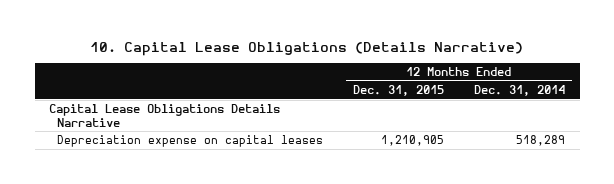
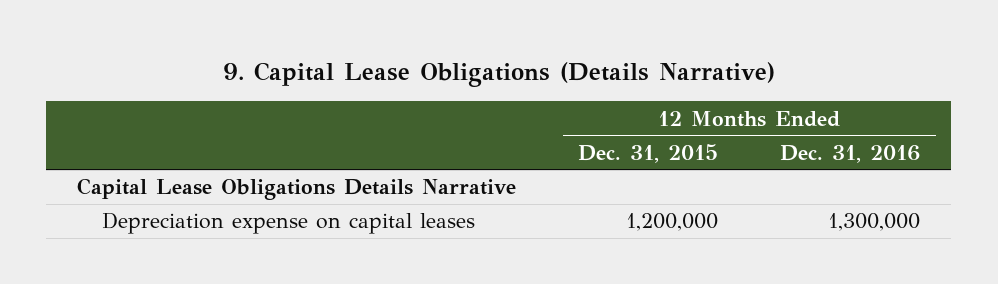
- 10. Capital Lease Obligations (Details Narrative)
+ 9. Capital Lease Obligations (Details Narrative)
- | 12 Months Ended Dec. 31, 2015 | 12 Months Ended Dec. 31, 2014
+ | 12 Months Ended Dec. 31, 2015 | 12 Months Ended Dec. 31, 2016
- Depreciation expense on capital leases | 1,210,905 | 518,289
+ Depreciation expense on capital leases | 1,200,000 | 1,300,000

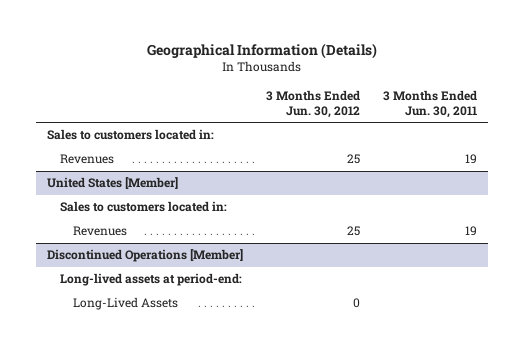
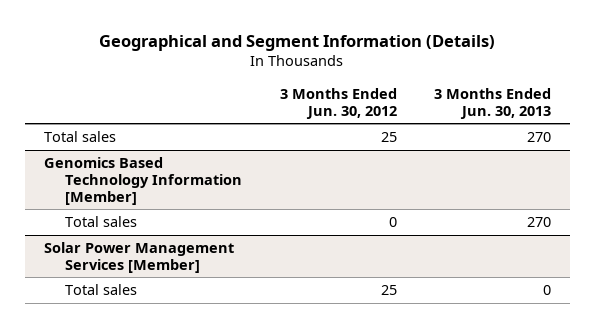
- Geographical Information (Details)
+ Geographical and Segment Information (Details)
- | 3 Months Ended Jun. 30, 2012 | 3 Months Ended Jun. 30, 2011
+ | 3 Months Ended Jun. 30, 2012 | 3 Months Ended Jun. 30, 2013
- Sales to customers located in:
- Revenues | 25 | 19
- United States [Member]
- Sales to customers located in:
- Revenues | 25 | 19
- Discontinued Operations [Member]
- Long-lived assets at period-end:
- Long-Lived Assets | 0 |
+ Total sales | 25 | 270
+ Genomics Based Technology Information [Member]
+ Total sales | 0 | 270
+ Solar Power Management Services [Member]
+ Total sales | 25 | 0

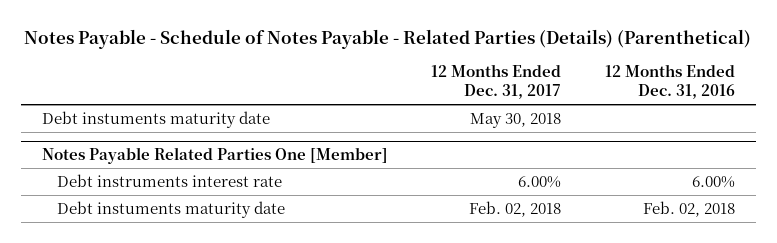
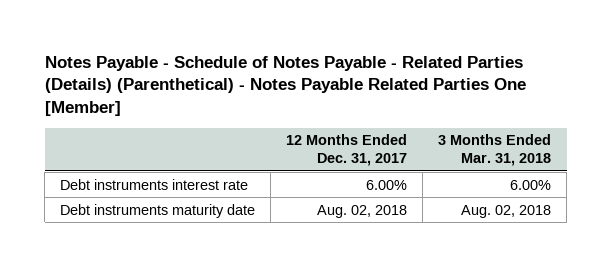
- Notes Payable - Schedule of Notes Payable - Related Parties (Details) (Parenthetical)
+ Notes Payable - Schedule of Notes Payable - Related Parties (Details) (Parenthetical) - Notes Payable Related Parties One [Member]
- | 12 Months Ended Dec. 31, 2017 | 12 Months Ended Dec. 31, 2016
+ | 12 Months Ended Dec. 31, 2017 | 3 Months Ended Mar. 31, 2018
- Debt instuments maturity date | May 30, 2018 |
- Notes Payable Related Parties One [Member]
- Debt instuments maturity date | Feb. 02, 2018 | Feb. 02, 2018
+ Debt instruments maturity date | Aug. 02, 2018 | Aug. 02, 2018

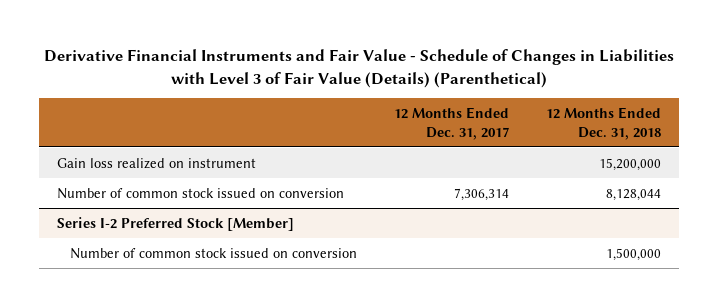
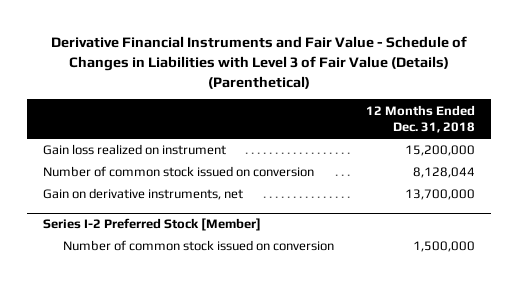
- | 12 Months Ended Dec. 31, 2017 | 12 Months Ended Dec. 31, 2018
+ | 12 Months Ended Dec. 31, 2018
+ Gain on derivative instruments, net | 13,700,000

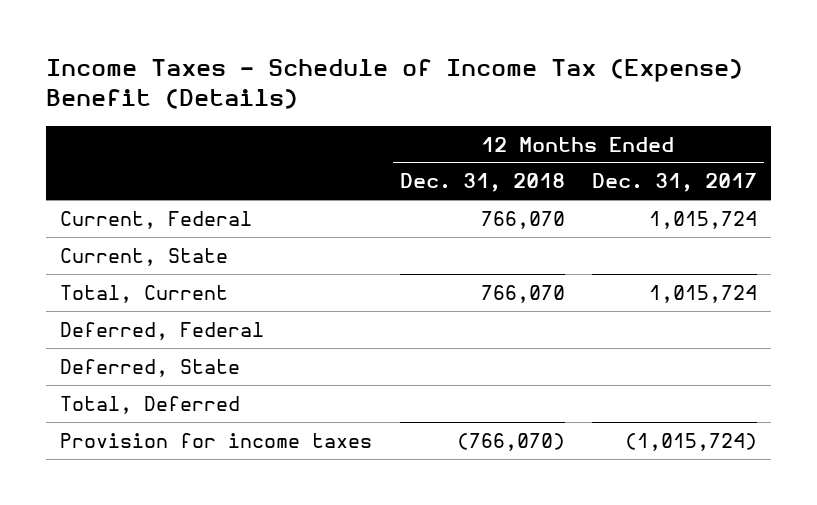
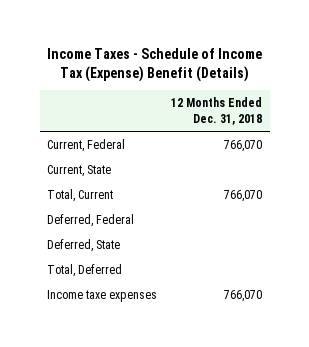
- | 12 Months Ended Dec. 31, 2018 | 12 Months Ended Dec. 31, 2017
+ | 12 Months Ended Dec. 31, 2018
- Provision for income taxes | (766,070) | (1,015,724)
+ Income taxe expenses | 766,070

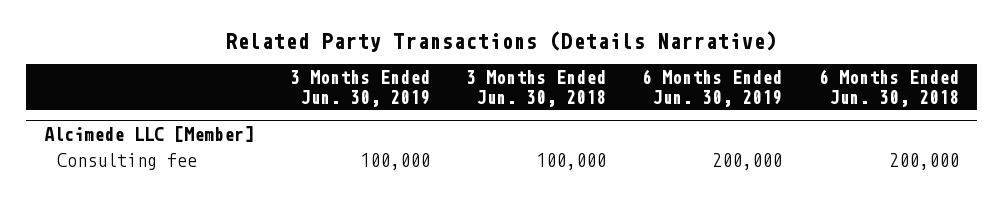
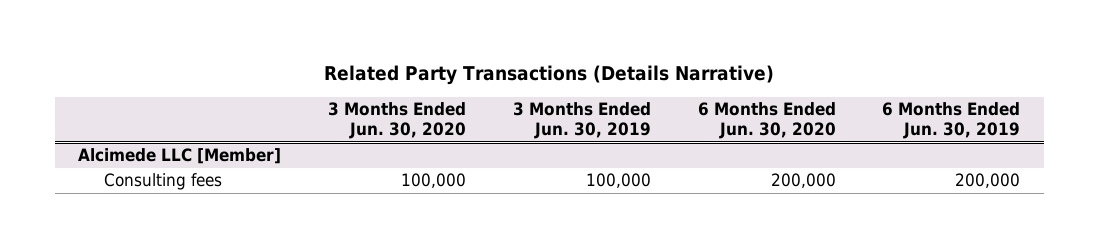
- | 3 Months Ended Jun. 30, 2019 | 3 Months Ended Jun. 30, 2018 | 6 Months Ended Jun. 30, 2019 | 6 Months Ended Jun. 30, 2018
+ | 3 Months Ended Jun. 30, 2020 | 3 Months Ended Jun. 30, 2019 | 6 Months Ended Jun. 30, 2020 | 6 Months Ended Jun. 30, 2019
@ Alcimede LLC [Member]
- Consulting fee | 100,000 | 100,000 | 200,000 | 200,000
+ Consulting fees | 100,000 | 100,000 | 200,000 | 200,000

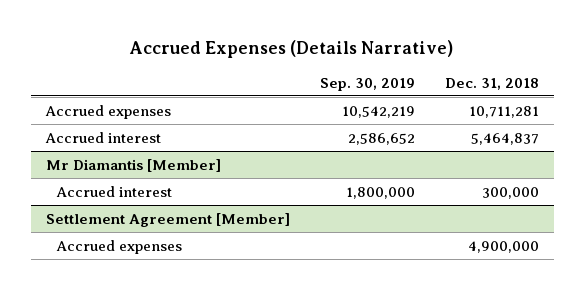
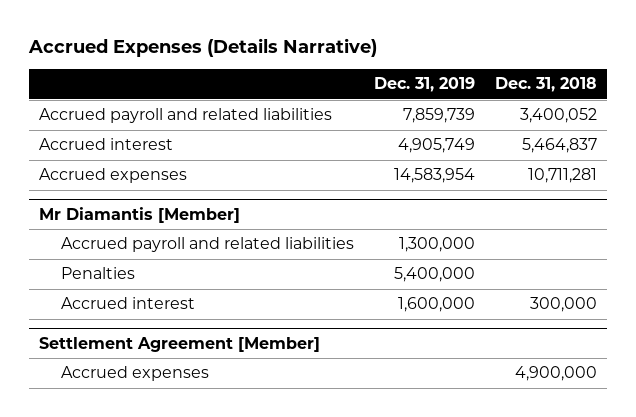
- | Sep. 30, 2019 | Dec. 31, 2018
+ | Dec. 31, 2019 | Dec. 31, 2018
+ Accrued payroll and related liabilities | 7,859,739 | 3,400,052
moved down: Accrued expenses | 14,583,954 | 10,711,281
@ Mr Diamantis [Member]
+ Accrued payroll and related liabilities | 1,300,000 |
+ Penalties | 5,400,000 |

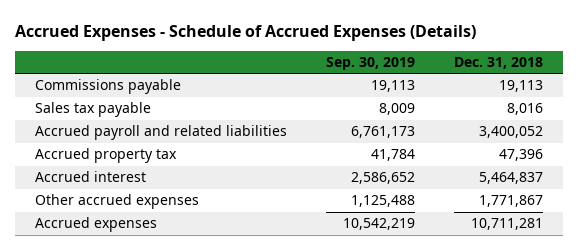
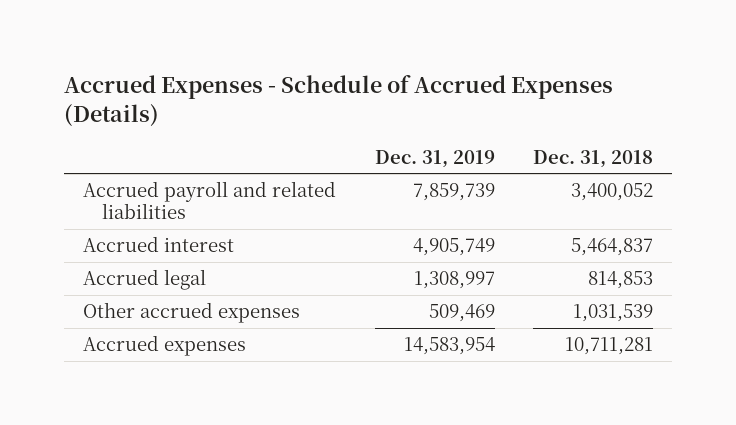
- | Sep. 30, 2019 | Dec. 31, 2018
+ | Dec. 31, 2019 | Dec. 31, 2018
- Commissions payable | 19,113 | 19,113
- Sales tax payable | 8,009 | 8,016
- Accrued property tax | 41,784 | 47,396
- Other accrued expenses | 1,125,488 | 1,771,867
+ Accrued legal | 1,308,997 | 814,853
+ Other accrued expenses | 509,469 | 1,031,539

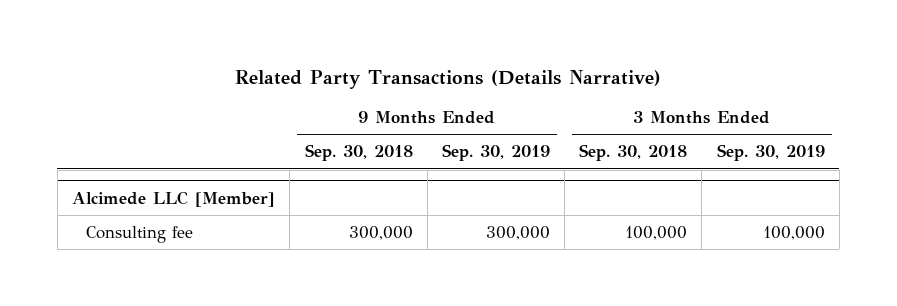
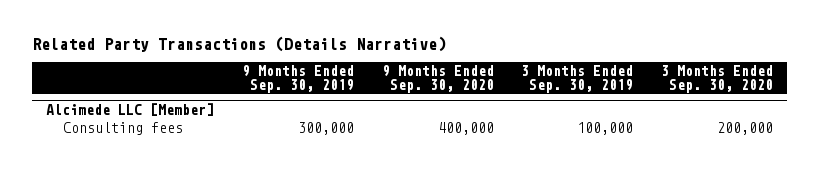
- | 9 Months Ended Sep. 30, 2018 | 9 Months Ended Sep. 30, 2019 | 3 Months Ended Sep. 30, 2018 | 3 Months Ended Sep. 30, 2019
+ | 9 Months Ended Sep. 30, 2019 | 9 Months Ended Sep. 30, 2020 | 3 Months Ended Sep. 30, 2019 | 3 Months Ended Sep. 30, 2020
@ Alcimede LLC [Member]
- Consulting fee | 300,000 | 300,000 | 100,000 | 100,000
+ Consulting fees | 300,000 | 400,000 | 100,000 | 200,000

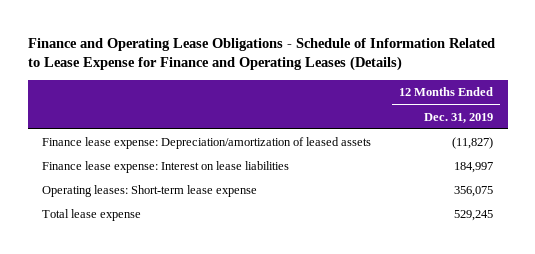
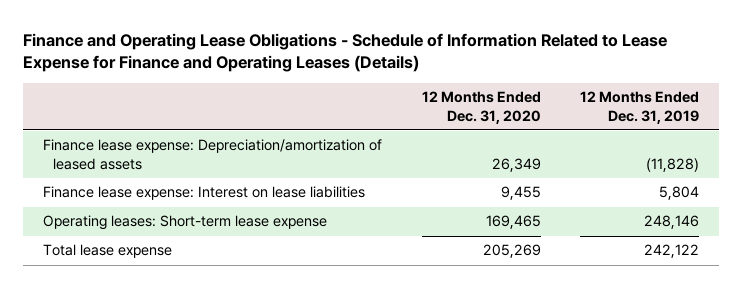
- | 12 Months Ended Dec. 31, 2019
+ | 12 Months Ended Dec. 31, 2020 | 12 Months Ended Dec. 31, 2019
- Finance lease expense: Depreciation/amortization of leased assets | (11,827)
- Finance lease expense: Interest on lease liabilities | 184,997
- Operating leases: Short-term lease expense | 356,075
- Total lease expense | 529,245
+ Finance lease expense: Depreciation/amortization of leased assets | 26,349 | (11,828)
+ Finance lease expense: Interest on lease liabilities | 9,455 | 5,804
+ Operating leases: Short-term lease expense | 169,465 | 248,146
+ Total lease expense | 205,269 | 242,122

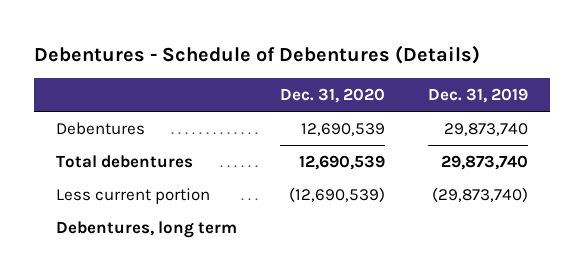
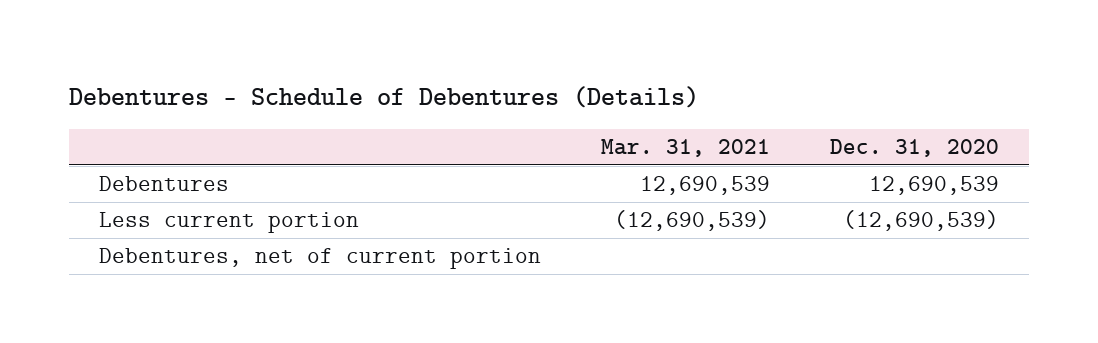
- | Dec. 31, 2020 | Dec. 31, 2019
+ | Mar. 31, 2021 | Dec. 31, 2020
- Total debentures | 12,690,539 | 29,873,740
- Debentures, long term
+ Debentures, net of current portion

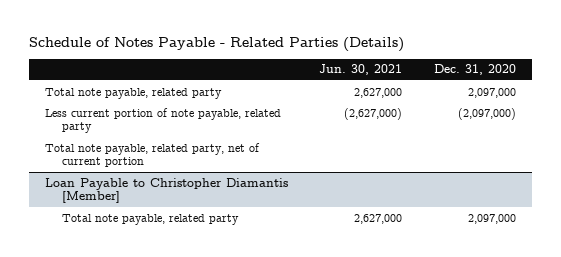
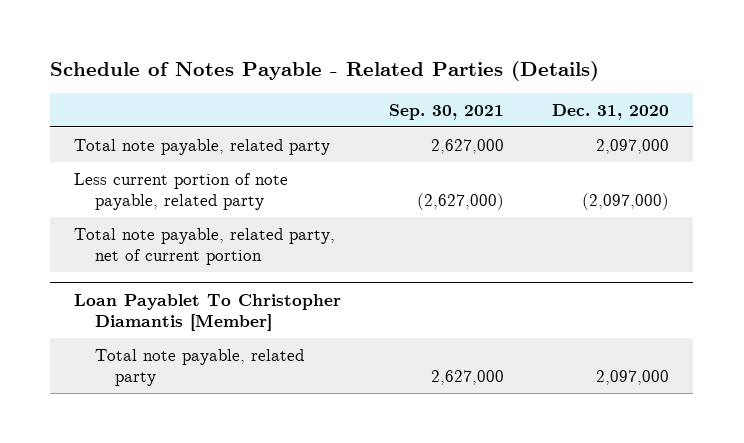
- | Jun. 30, 2021 | Dec. 31, 2020
+ | Sep. 30, 2021 | Dec. 31, 2020
- Loan Payable to Christopher Diamantis [Member]
+ Loan Payablet To Christopher Diamantis [Member]

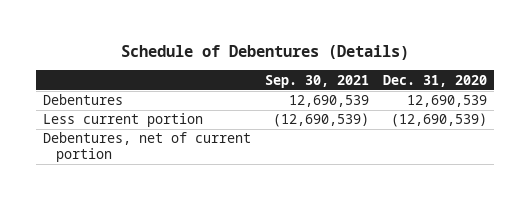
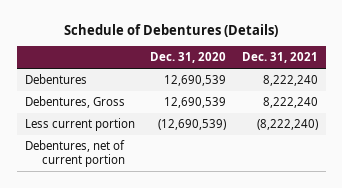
- | Sep. 30, 2021 | Dec. 31, 2020
+ | Dec. 31, 2020 | Dec. 31, 2021
+ Debentures, Gross | 12,690,539 | 8,222,240

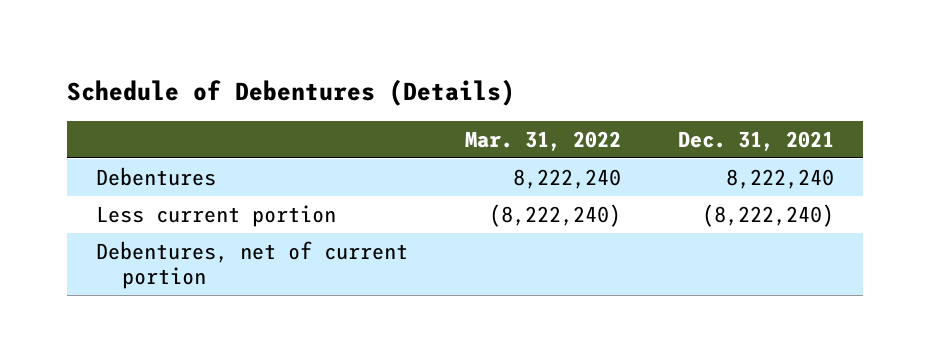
- | Dec. 31, 2020 | Dec. 31, 2021
+ | Mar. 31, 2022 | Dec. 31, 2021
- Debentures, Gross | 12,690,539 | 8,222,240

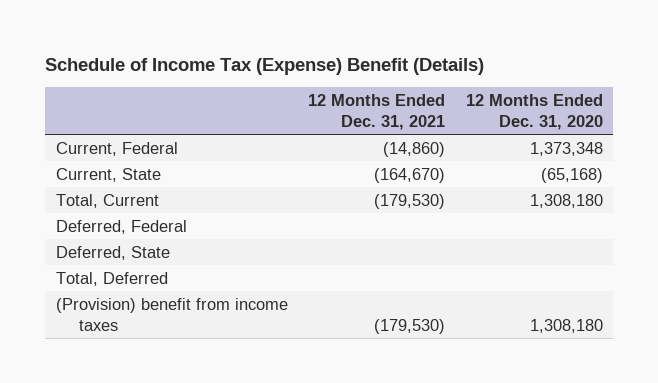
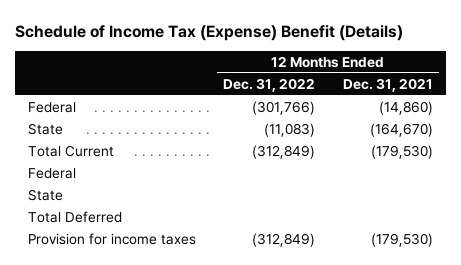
- | 12 Months Ended Dec. 31, 2021 | 12 Months Ended Dec. 31, 2020
+ | 12 Months Ended Dec. 31, 2022 | 12 Months Ended Dec. 31, 2021
- Current, Federal | (14,860) | 1,373,348
- Current, State | (164,670) | (65,168)
- Total, Current | (179,530) | 1,308,180
- Deferred, Federal
- Deferred, State
- Total, Deferred
- (Provision) benefit from income taxes | (179,530) | 1,308,180
+ Federal | (301,766) | (14,860)
+ State | (11,083) | (164,670)
+ Total Current | (312,849) | (179,530)
+ Federal
+ State
+ Total Deferred
+ Provision for income taxes | (312,849) | (179,530)

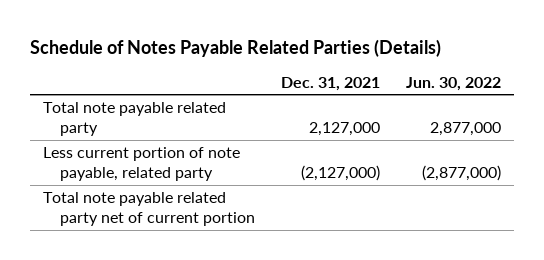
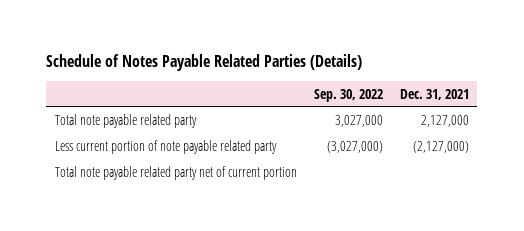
- | Dec. 31, 2021 | Jun. 30, 2022
+ | Sep. 30, 2022 | Dec. 31, 2021
- Less current portion of note payable, related party | (2,127,000) | (2,877,000)
+ Less current portion of note payable related party | (3,027,000) | (2,127,000)

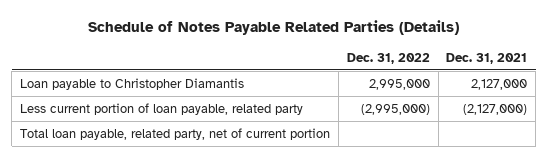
- | Sep. 30, 2022 | Dec. 31, 2021
+ | Dec. 31, 2022 | Dec. 31, 2021
- Total note payable related party | 3,027,000 | 2,127,000
- Less current portion of note payable related party | (3,027,000) | (2,127,000)
- Total note payable related party net of current portion
+ Loan payable to Christopher Diamantis | 2,995,000 | 2,127,000
+ Less current portion of loan payable, related party | (2,995,000) | (2,127,000)
+ Total loan payable, related party, net of current portion

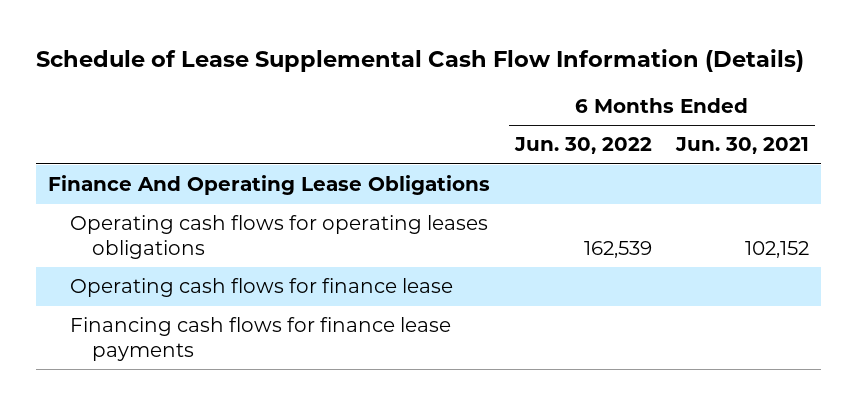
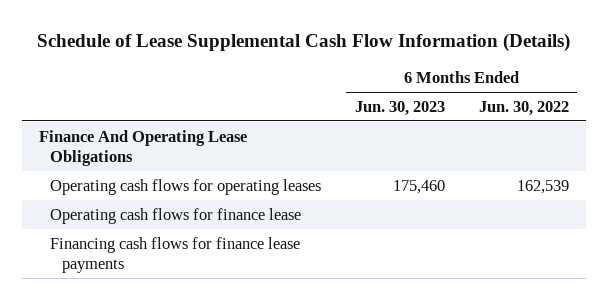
- | 6 Months Ended Jun. 30, 2022 | 6 Months Ended Jun. 30, 2021
+ | 6 Months Ended Jun. 30, 2023 | 6 Months Ended Jun. 30, 2022
- Operating cash flows for operating leases obligations | 162,539 | 102,152
+ Operating cash flows for operating leases | 175,460 | 162,539

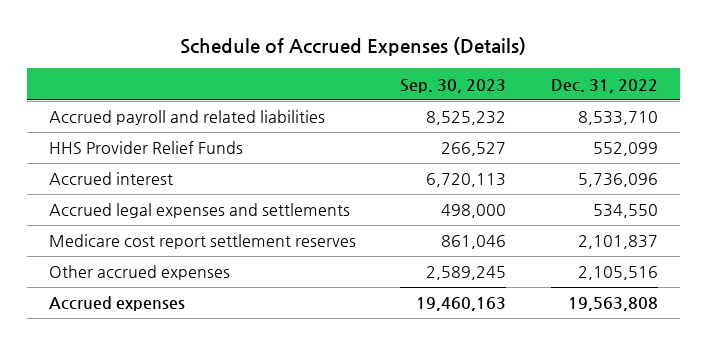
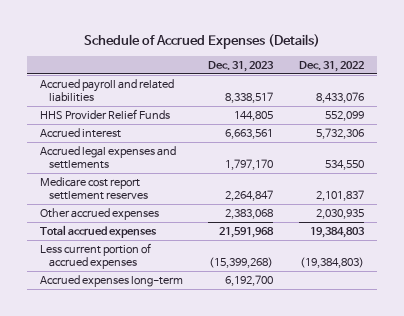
- | Sep. 30, 2023 | Dec. 31, 2022
+ | Dec. 31, 2023 | Dec. 31, 2022
- Accrued payroll and related liabilities | 8,525,232 | 8,533,710
+ Accrued payroll and related liabilities | 8,338,517 | 8,433,076
- Accrued interest | 6,720,113 | 5,736,096
+ Accrued interest | 6,663,561 | 5,732,306
- Other accrued expenses | 2,589,245 | 2,105,516
- Accrued expenses | 19,460,163 | 19,563,808
+ Other accrued expenses | 2,383,068 | 2,030,935
+ Total accrued expenses | 21,591,968 | 19,384,803
+ Less current portion of accrued expenses | (15,399,268) | (19,384,803)
+ Accrued expenses long-term | 6,192,700 |

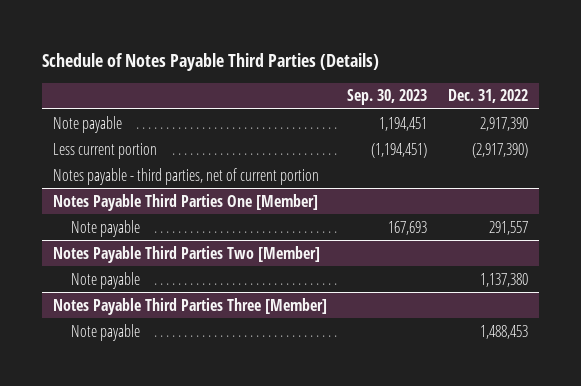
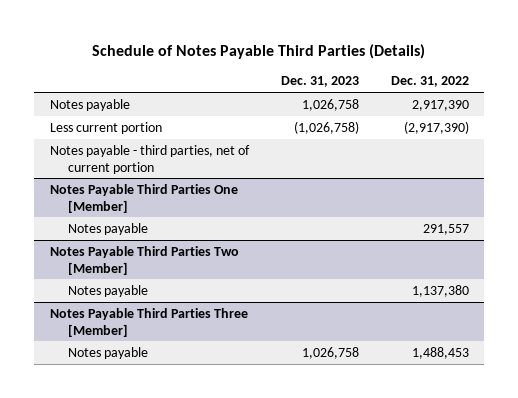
- | Sep. 30, 2023 | Dec. 31, 2022
+ | Dec. 31, 2023 | Dec. 31, 2022
- Note payable | 1,194,451 | 2,917,390
+ Notes payable | 1,026,758 | 2,917,390
@ Notes Payable Third Parties One [Member]
- Note payable | 167,693 | 291,557
+ Notes payable | | 291,557
@ Notes Payable Third Parties Two [Member]
- Note payable | | 1,137,380
+ Notes payable | | 1,137,380
@ Notes Payable Third Parties Three [Member]
- Note payable | | 1,488,453
+ Notes payable | 1,026,758 | 1,488,453

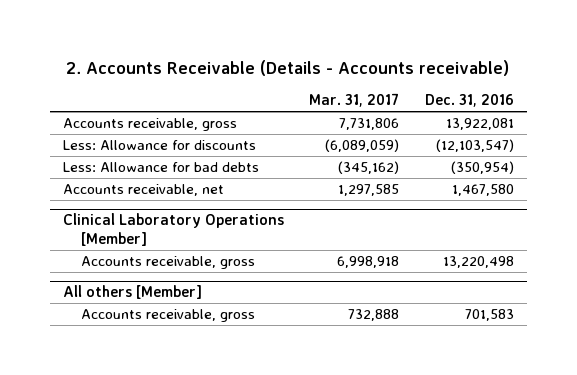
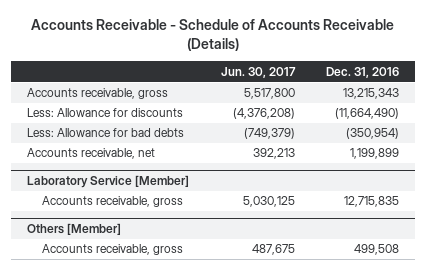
- 2. Accounts Receivable (Details - Accounts receivable)
+ Accounts Receivable - Schedule of Accounts Receivable (Details)
- | Mar. 31, 2017 | Dec. 31, 2016
+ | Jun. 30, 2017 | Dec. 31, 2016
- Accounts receivable, gross | 7,731,806 | 13,922,081
- Less: Allowance for discounts | (6,089,059) | (12,103,547)
+ Accounts receivable, gross | 5,517,800 | 13,215,343
+ Less: Allowance for discounts | (4,376,208) | (11,664,490)
- Accounts receivable, net | 1,297,585 | 1,467,580
- Clinical Laboratory Operations [Member]
- Accounts receivable, gross | 6,998,918 | 13,220,498
- All others [Member]
- Accounts receivable, gross | 732,888 | 701,583
+ Accounts receivable, net | 392,213 | 1,199,899
+ Laboratory Service [Member]
+ Accounts receivable, gross | 5,030,125 | 12,715,835
+ Others [Member]
+ Accounts receivable, gross | 487,675 | 499,508

